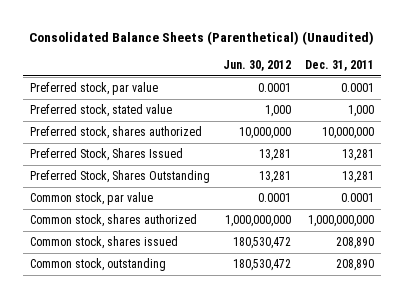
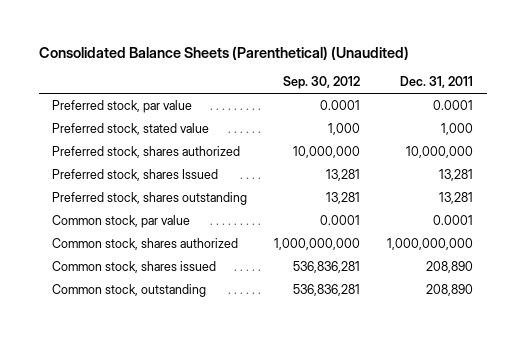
- | Jun. 30, 2012 | Dec. 31, 2011
+ | Sep. 30, 2012 | Dec. 31, 2011
- Preferred Stock, Shares Issued | 13,281 | 13,281
- Preferred Stock, Shares Outstanding | 13,281 | 13,281
+ Preferred stock, shares Issued | 13,281 | 13,281
+ Preferred stock, shares outstanding | 13,281 | 13,281

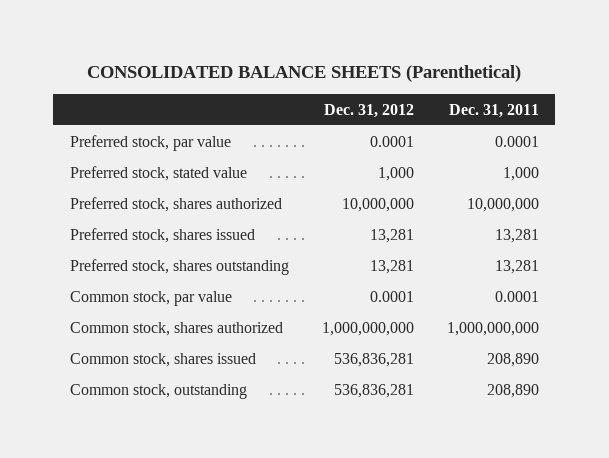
- Consolidated Balance Sheets (Parenthetical) (Unaudited)
+ CONSOLIDATED BALANCE SHEETS (Parenthetical)
- | Sep. 30, 2012 | Dec. 31, 2011
+ | Dec. 31, 2012 | Dec. 31, 2011
- Preferred stock, shares Issued | 13,281 | 13,281
+ Preferred stock, shares issued | 13,281 | 13,281

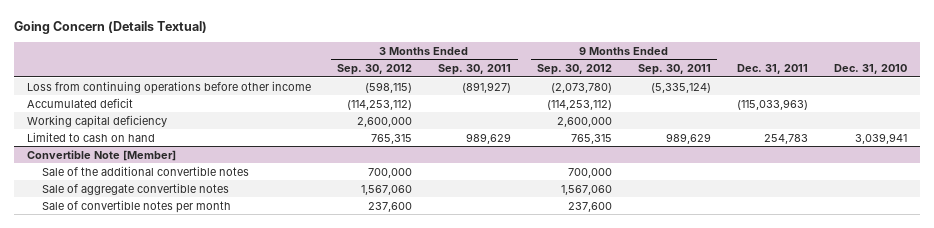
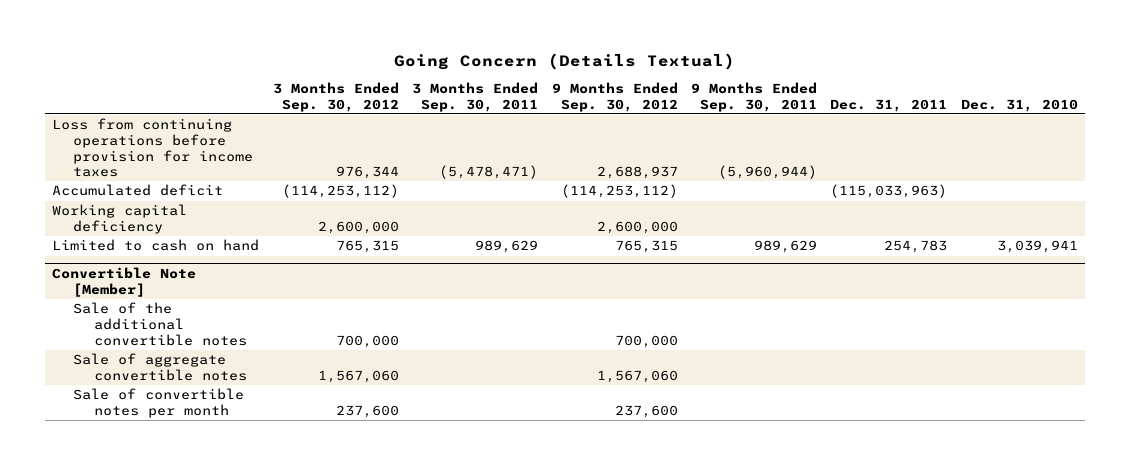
- Loss from continuing operations before other income | (598,115) | (891,927) | (2,073,780) | (5,335,124) | |
+ Loss from continuing operations before provision for income taxes | 976,344 | (5,478,471) | 2,688,937 | (5,960,944) | |

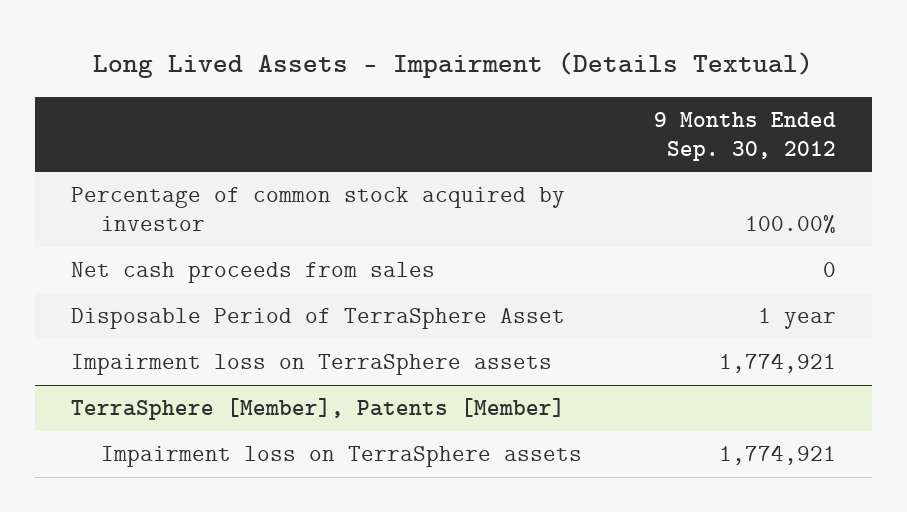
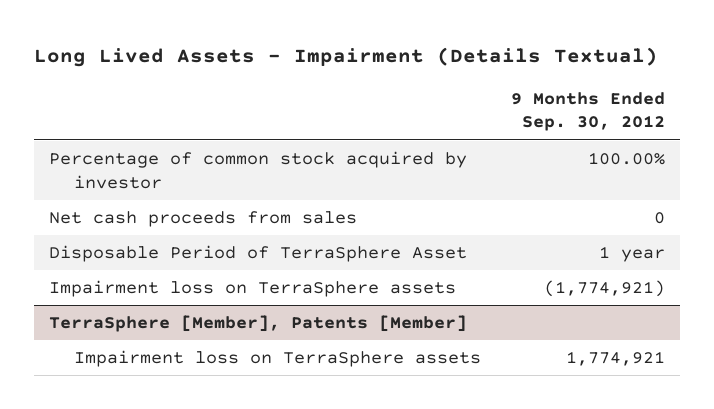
- Impairment loss on TerraSphere assets | 1,774,921
+ Impairment loss on TerraSphere assets | (1,774,921)

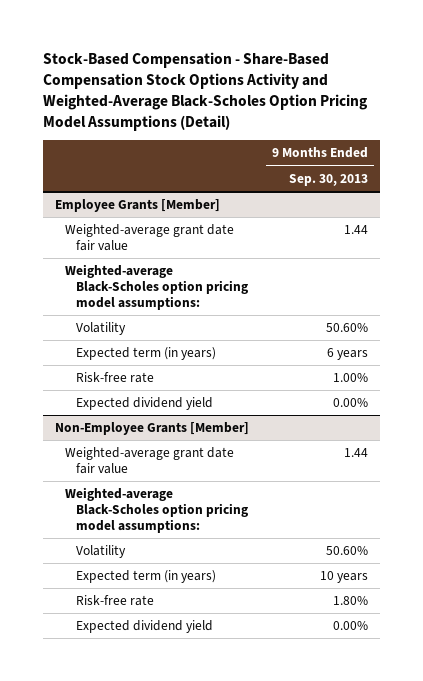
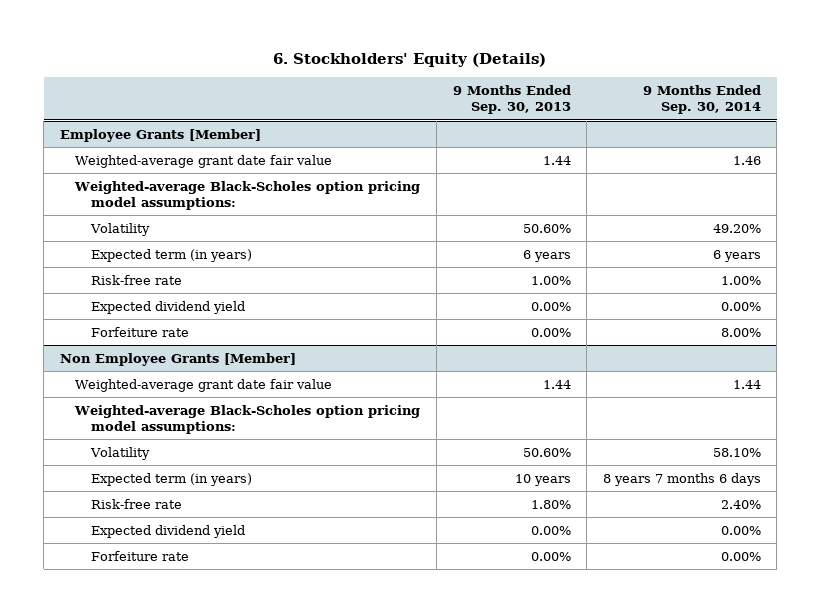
- Stock-Based Compensation - Share-Based Compensation Stock Options Activity and Weighted-Average Black-Scholes Option Pricing Model Assumptions (Detail)
+ 6. Stockholders' Equity (Details)
- | 9 Months Ended Sep. 30, 2013
+ | 9 Months Ended Sep. 30, 2013 | 9 Months Ended Sep. 30, 2014
- Non-Employee Grants [Member]
@ Employee Grants [Member]
+ Forfeiture rate | 0.00% | 8.00%
+ Non Employee Grants [Member]
+ Forfeiture rate | 0.00% | 0.00%

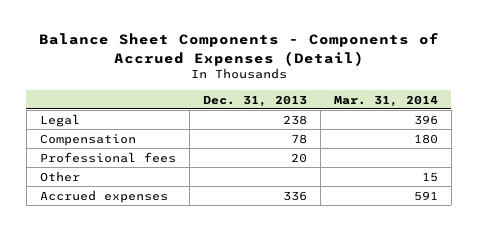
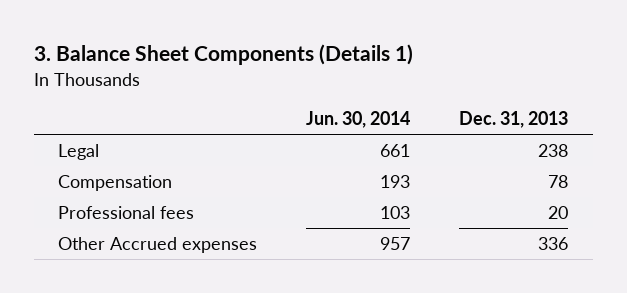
- Balance Sheet Components - Components of Accrued Expenses (Detail)
+ 3. Balance Sheet Components (Details 1)
- | Dec. 31, 2013 | Mar. 31, 2014
+ | Jun. 30, 2014 | Dec. 31, 2013
- Other | | 15
- Accrued expenses | 336 | 591
+ Other Accrued expenses | 957 | 336

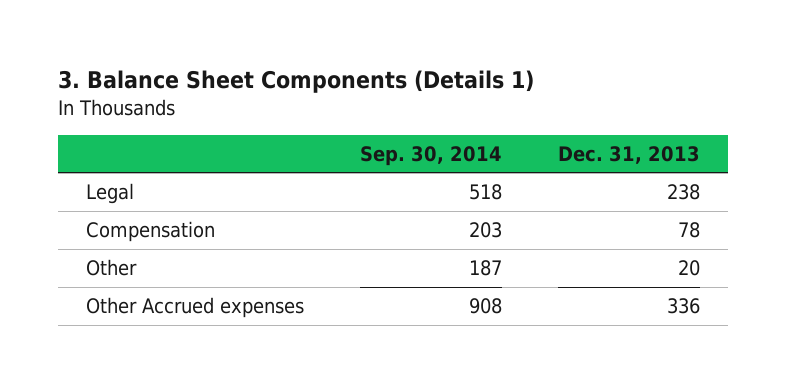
- | Jun. 30, 2014 | Dec. 31, 2013
+ | Sep. 30, 2014 | Dec. 31, 2013
- Professional fees | 103 | 20
+ Other | 187 | 20

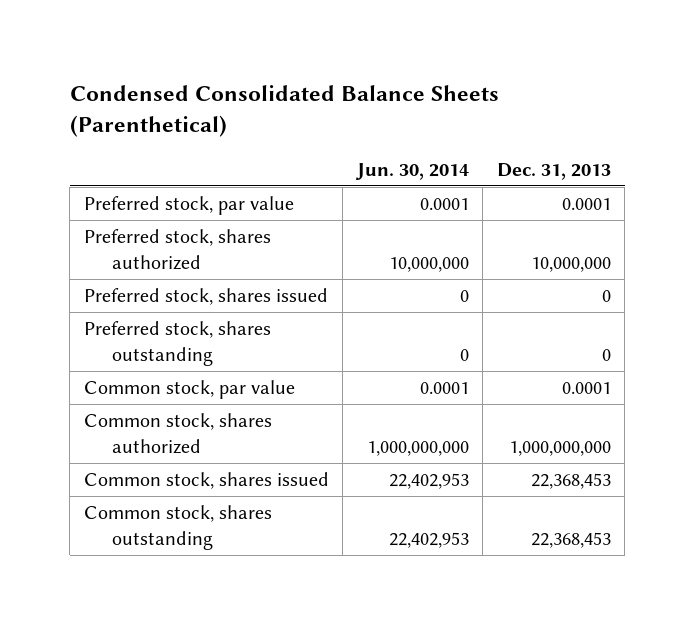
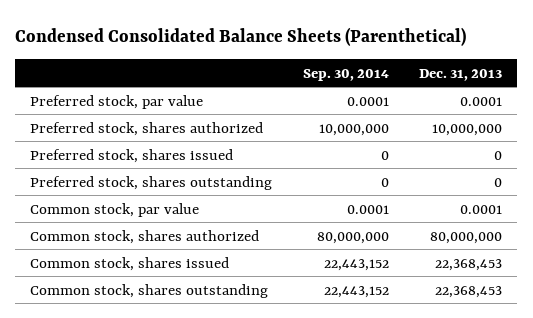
- | Jun. 30, 2014 | Dec. 31, 2013
+ | Sep. 30, 2014 | Dec. 31, 2013
- Common stock, shares authorized | 1,000,000,000 | 1,000,000,000
+ Common stock, shares authorized | 80,000,000 | 80,000,000

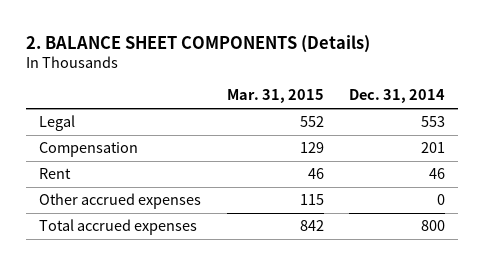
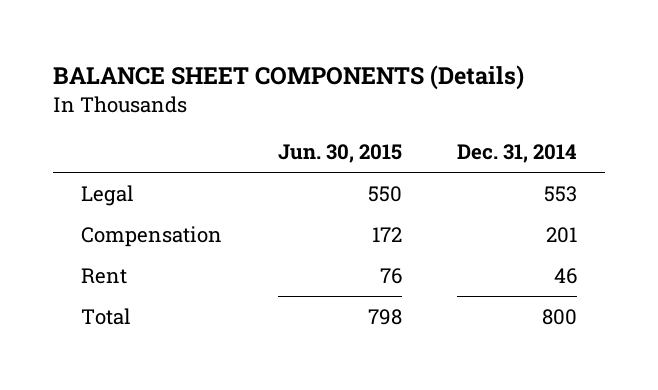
- 2. BALANCE SHEET COMPONENTS (Details)
+ BALANCE SHEET COMPONENTS (Details)
- | Mar. 31, 2015 | Dec. 31, 2014
+ | Jun. 30, 2015 | Dec. 31, 2014
- Other accrued expenses | 115 | 0
- Total accrued expenses | 842 | 800
+ Total | 798 | 800

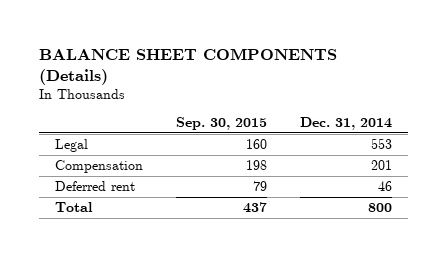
- | Jun. 30, 2015 | Dec. 31, 2014
+ | Sep. 30, 2015 | Dec. 31, 2014
- Rent | 76 | 46
+ Deferred rent | 79 | 46

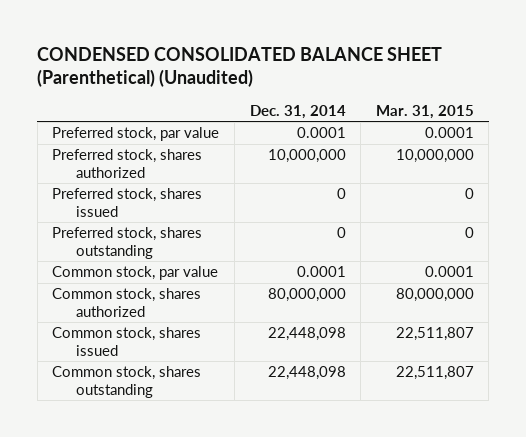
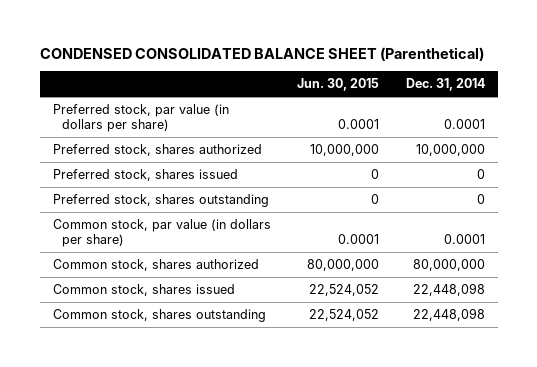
- CONDENSED CONSOLIDATED BALANCE SHEET (Parenthetical) (Unaudited)
+ CONDENSED CONSOLIDATED BALANCE SHEET (Parenthetical)
- | Dec. 31, 2014 | Mar. 31, 2015
+ | Jun. 30, 2015 | Dec. 31, 2014
- Preferred stock, par value | 0.0001 | 0.0001
+ Preferred stock, par value (in dollars per share) | 0.0001 | 0.0001
- Common stock, par value | 0.0001 | 0.0001
+ Common stock, par value (in dollars per share) | 0.0001 | 0.0001

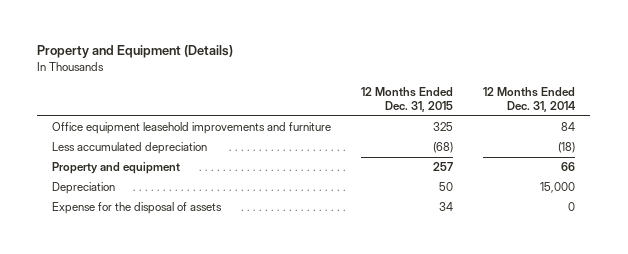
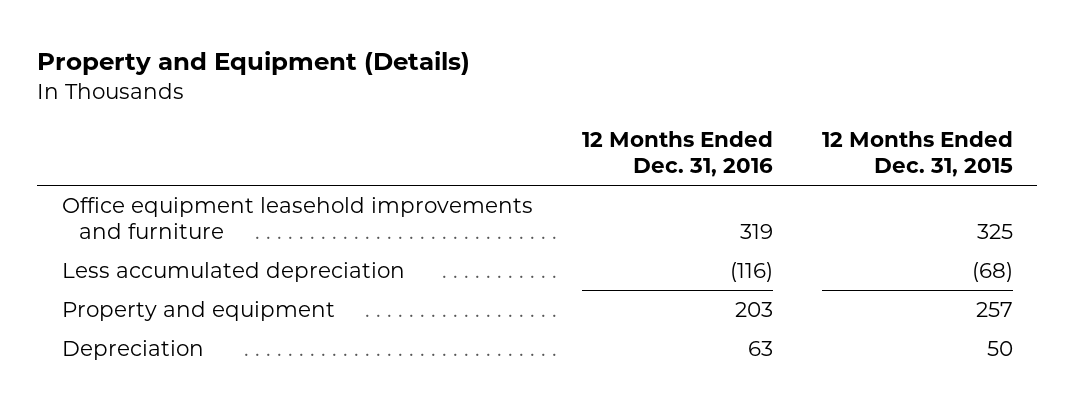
- | 12 Months Ended Dec. 31, 2015 | 12 Months Ended Dec. 31, 2014
+ | 12 Months Ended Dec. 31, 2016 | 12 Months Ended Dec. 31, 2015
- Expense for the disposal of assets | 34 | 0

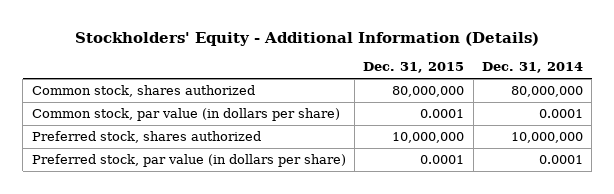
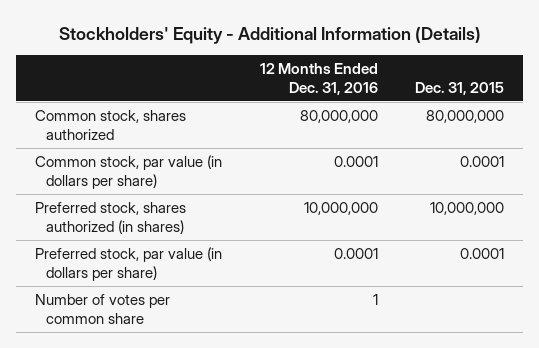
- | Dec. 31, 2015 | Dec. 31, 2014
+ | 12 Months Ended Dec. 31, 2016 | Dec. 31, 2015
- Preferred stock, shares authorized | 10,000,000 | 10,000,000
+ Preferred stock, shares authorized (in shares) | 10,000,000 | 10,000,000
+ Number of votes per common share | 1 |

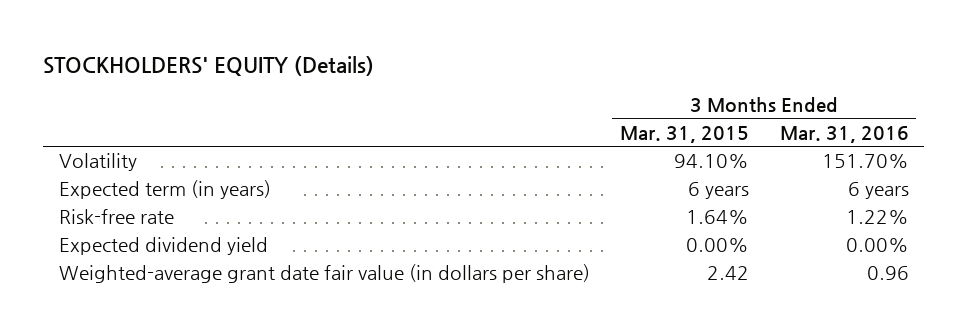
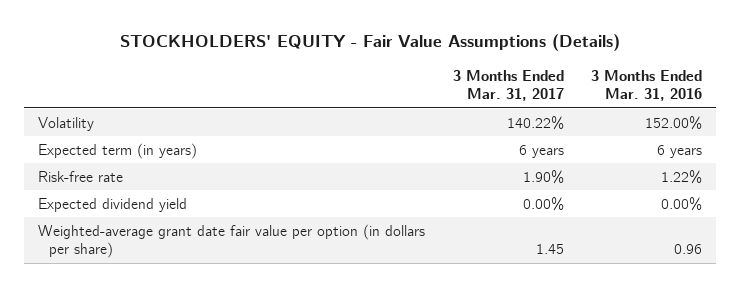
- STOCKHOLDERS' EQUITY (Details)
+ STOCKHOLDERS' EQUITY - Fair Value Assumptions (Details)
- | 3 Months Ended Mar. 31, 2015 | 3 Months Ended Mar. 31, 2016
+ | 3 Months Ended Mar. 31, 2017 | 3 Months Ended Mar. 31, 2016
- Volatility | 94.10% | 151.70%
+ Volatility | 140.22% | 152.00%
- Weighted-average grant date fair value (in dollars per share) | 2.42 | 0.96
+ Weighted-average grant date fair value per option (in dollars per share) | 1.45 | 0.96

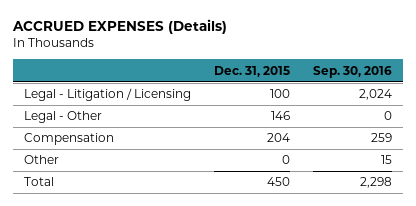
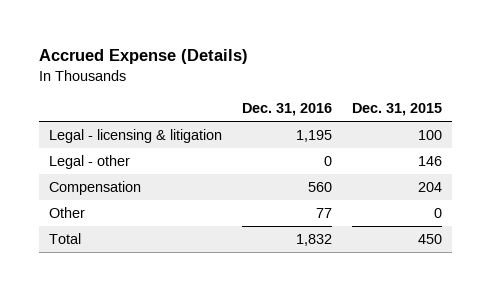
- ACCRUED EXPENSES (Details)
+ Accrued Expense (Details)
- | Dec. 31, 2015 | Sep. 30, 2016
+ | Dec. 31, 2016 | Dec. 31, 2015
- Legal - Litigation / Licensing | 100 | 2,024
- Legal - Other | 146 | 0
+ Legal - licensing & litigation | 1,195 | 100
+ Legal - other | 0 | 146

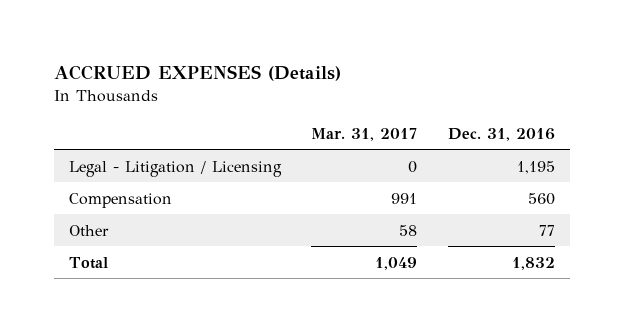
- Accrued Expense (Details)
+ ACCRUED EXPENSES (Details)
- | Dec. 31, 2016 | Dec. 31, 2015
+ | Mar. 31, 2017 | Dec. 31, 2016
- Legal - licensing & litigation | 1,195 | 100
- Legal - other | 0 | 146
+ Legal - Litigation / Licensing | 0 | 1,195

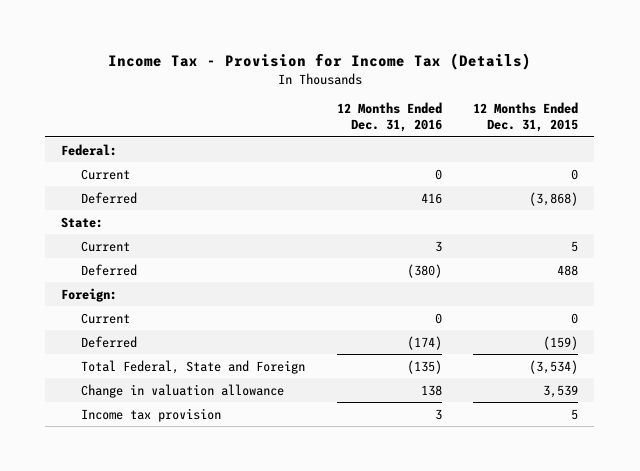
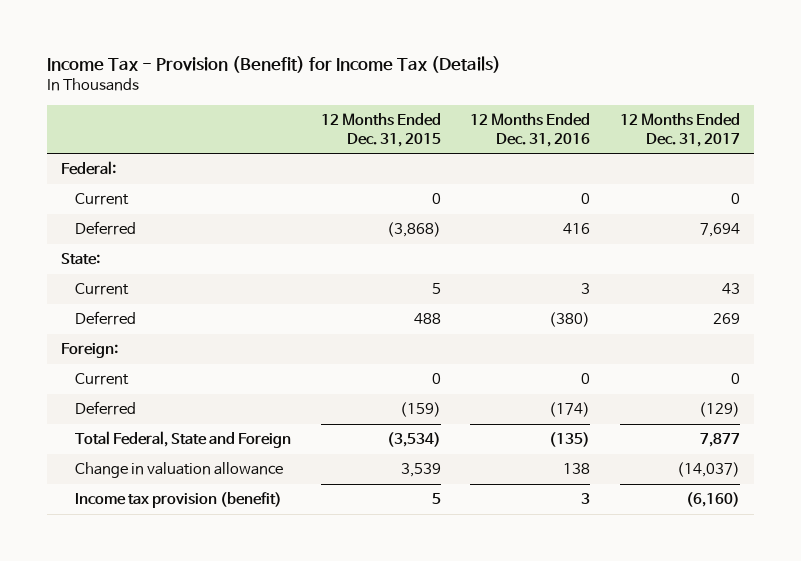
- Income Tax - Provision for Income Tax (Details)
+ Income Tax - Provision (Benefit) for Income Tax (Details)
- | 12 Months Ended Dec. 31, 2016 | 12 Months Ended Dec. 31, 2015
+ | 12 Months Ended Dec. 31, 2015 | 12 Months Ended Dec. 31, 2016 | 12 Months Ended Dec. 31, 2017
- Income tax provision | 3 | 5
+ Income tax provision (benefit) | 5 | 3 | (6,160)

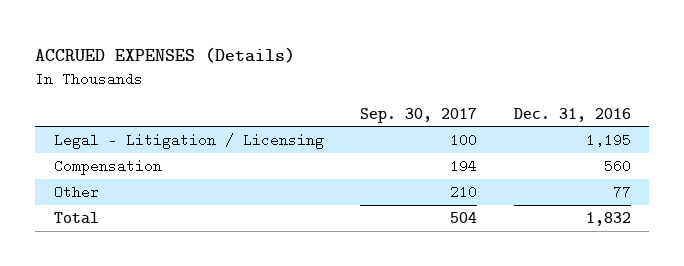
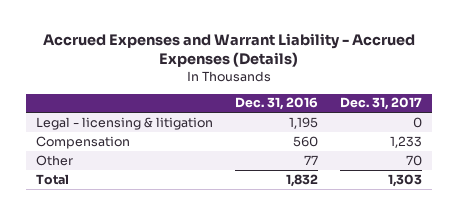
- ACCRUED EXPENSES (Details)
+ Accrued Expenses and Warrant Liability - Accrued Expenses (Details)
- | Sep. 30, 2017 | Dec. 31, 2016
+ | Dec. 31, 2016 | Dec. 31, 2017
- Legal - Litigation / Licensing | 100 | 1,195
+ Legal - licensing & litigation | 1,195 | 0

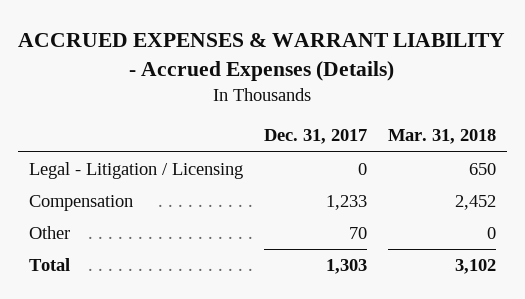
- Accrued Expenses and Warrant Liability - Accrued Expenses (Details)
+ ACCRUED EXPENSES & WARRANT LIABILITY - Accrued Expenses (Details)
- | Dec. 31, 2016 | Dec. 31, 2017
+ | Dec. 31, 2017 | Mar. 31, 2018
- Legal - licensing & litigation | 1,195 | 0
+ Legal - Litigation / Licensing | 0 | 650

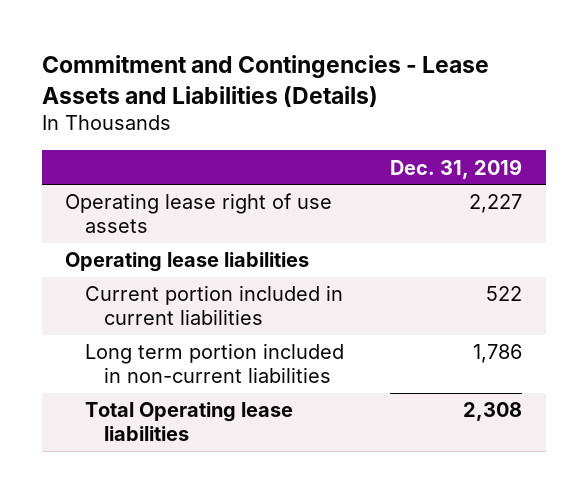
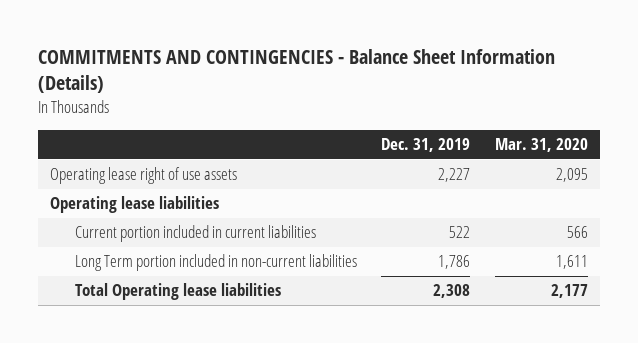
- Commitment and Contingencies - Lease Assets and Liabilities (Details)
+ COMMITMENTS AND CONTINGENCIES - Balance Sheet Information (Details)
- | Dec. 31, 2019
+ | Dec. 31, 2019 | Mar. 31, 2020
- Long term portion included in non-current liabilities | 1,786
+ Long Term portion included in non-current liabilities | 1,786 | 1,611

